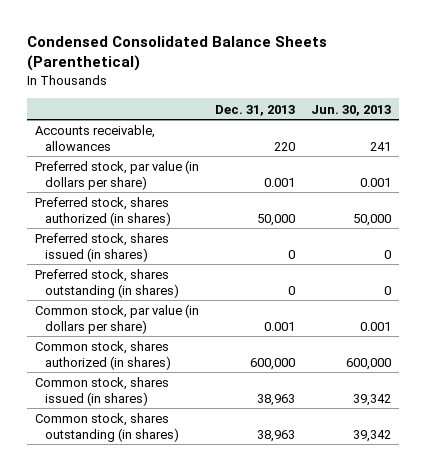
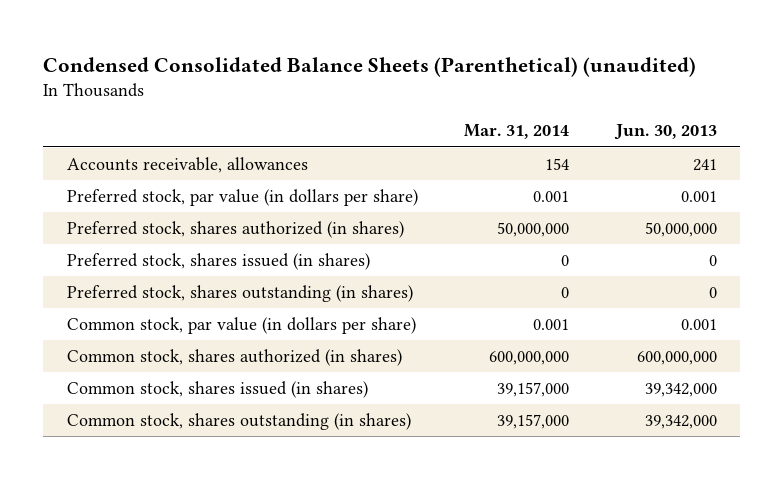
- Condensed Consolidated Balance Sheets (Parenthetical)
+ Condensed Consolidated Balance Sheets (Parenthetical) (unaudited)
- | Dec. 31, 2013 | Jun. 30, 2013
+ | Mar. 31, 2014 | Jun. 30, 2013
- Preferred stock, shares authorized (in shares) | 50,000 | 50,000
+ Preferred stock, shares authorized (in shares) | 50,000,000 | 50,000,000
- Common stock, shares authorized (in shares) | 600,000 | 600,000
- Common stock, shares issued (in shares) | 38,963 | 39,342
- Common stock, shares outstanding (in shares) | 38,963 | 39,342
+ Common stock, shares authorized (in shares) | 600,000,000 | 600,000,000
+ Common stock, shares issued (in shares) | 39,157,000 | 39,342,000
+ Common stock, shares outstanding (in shares) | 39,157,000 | 39,342,000

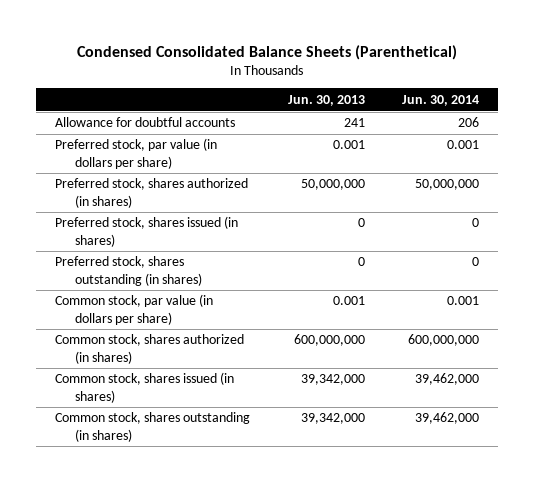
- Condensed Consolidated Balance Sheets (Parenthetical) (unaudited)
+ Condensed Consolidated Balance Sheets (Parenthetical)
- | Mar. 31, 2014 | Jun. 30, 2013
+ | Jun. 30, 2013 | Jun. 30, 2014
- Accounts receivable, allowances | 154 | 241
+ Allowance for doubtful accounts | 241 | 206

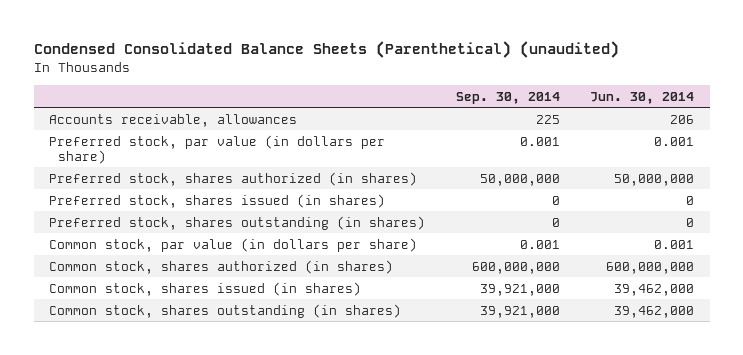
- Condensed Consolidated Balance Sheets (Parenthetical)
+ Condensed Consolidated Balance Sheets (Parenthetical) (unaudited)
- | Jun. 30, 2013 | Jun. 30, 2014
+ | Sep. 30, 2014 | Jun. 30, 2014
- Allowance for doubtful accounts | 241 | 206
+ Accounts receivable, allowances | 225 | 206

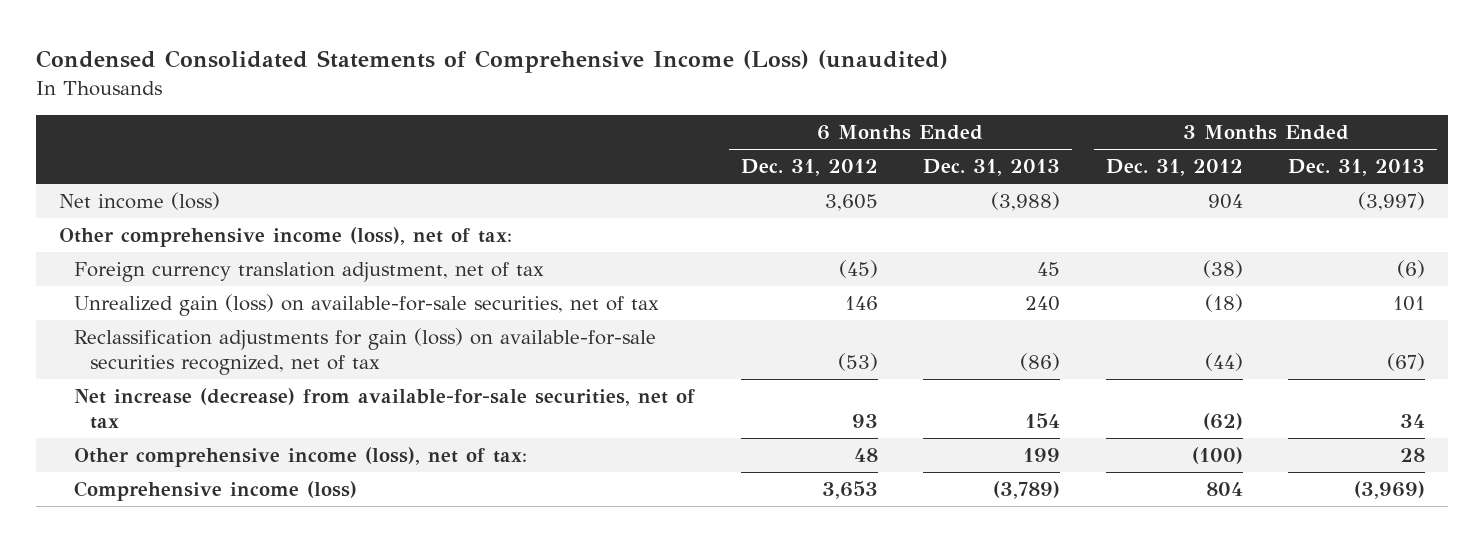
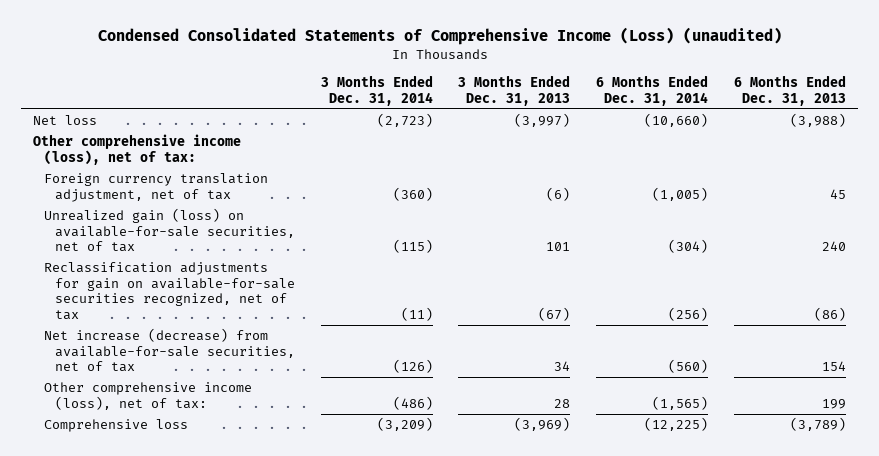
- | 6 Months Ended Dec. 31, 2012 | 6 Months Ended Dec. 31, 2013 | 3 Months Ended Dec. 31, 2012 | 3 Months Ended Dec. 31, 2013
+ | 3 Months Ended Dec. 31, 2014 | 3 Months Ended Dec. 31, 2013 | 6 Months Ended Dec. 31, 2014 | 6 Months Ended Dec. 31, 2013
- Net income (loss) | 3,605 | (3,988) | 904 | (3,997)
+ Net loss | (2,723) | (3,997) | (10,660) | (3,988)
- Reclassification adjustments for gain (loss) on available-for-sale securities recognized, net of tax | (53) | (86) | (44) | (67)
+ Reclassification adjustments for gain on available-for-sale securities recognized, net of tax | (11) | (67) | (256) | (86)
- Comprehensive income (loss) | 3,653 | (3,789) | 804 | (3,969)
+ Comprehensive loss | (3,209) | (3,969) | (12,225) | (3,789)

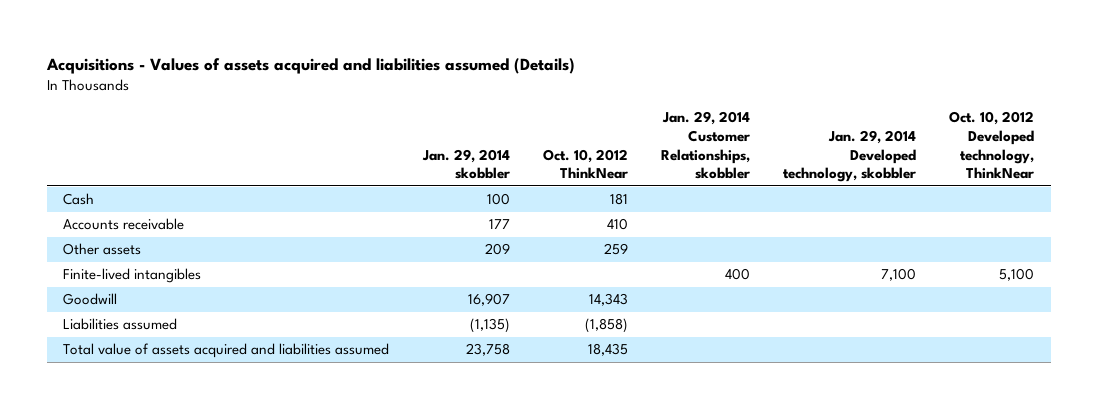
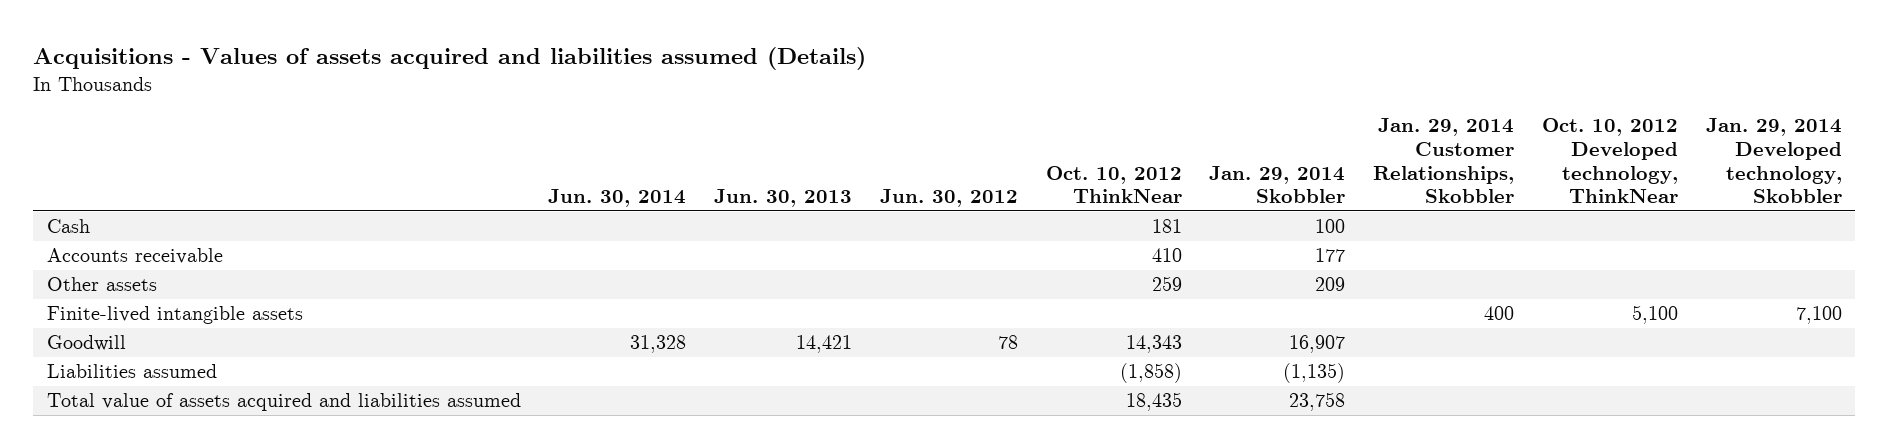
- | Jan. 29, 2014 skobbler | Oct. 10, 2012 ThinkNear | Jan. 29, 2014 Customer Relationships, skobbler | Jan. 29, 2014 Developed technology, skobbler | Oct. 10, 2012 Developed technology, ThinkNear
+ | Jun. 30, 2014 | Jun. 30, 2013 | Jun. 30, 2012 | Oct. 10, 2012 ThinkNear | Jan. 29, 2014 Skobbler | Jan. 29, 2014 Customer Relationships, Skobbler | Oct. 10, 2012 Developed technology, ThinkNear | Jan. 29, 2014 Developed technology, Skobbler
- Finite-lived intangibles | | | 400 | 7,100 | 5,100
+ Finite-lived intangible assets | | | | | | 400 | 5,100 | 7,100

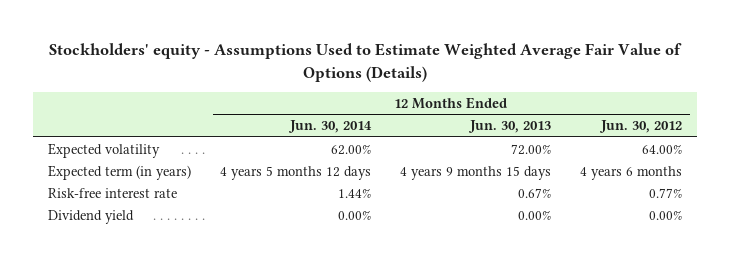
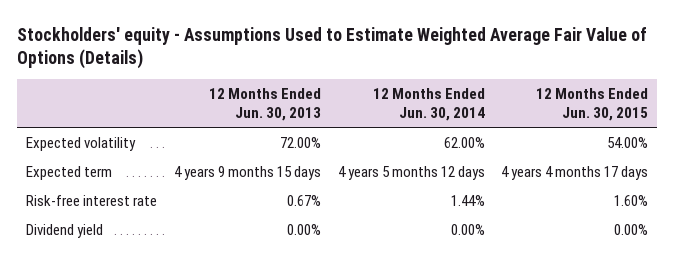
- | 12 Months Ended Jun. 30, 2014 | 12 Months Ended Jun. 30, 2013 | 12 Months Ended Jun. 30, 2012
+ | 12 Months Ended Jun. 30, 2013 | 12 Months Ended Jun. 30, 2014 | 12 Months Ended Jun. 30, 2015
- Expected term (in years) | 4 years 5 months 12 days | 4 years 9 months 15 days | 4 years 6 months
+ Expected term | 4 years 9 months 15 days | 4 years 5 months 12 days | 4 years 4 months 17 days

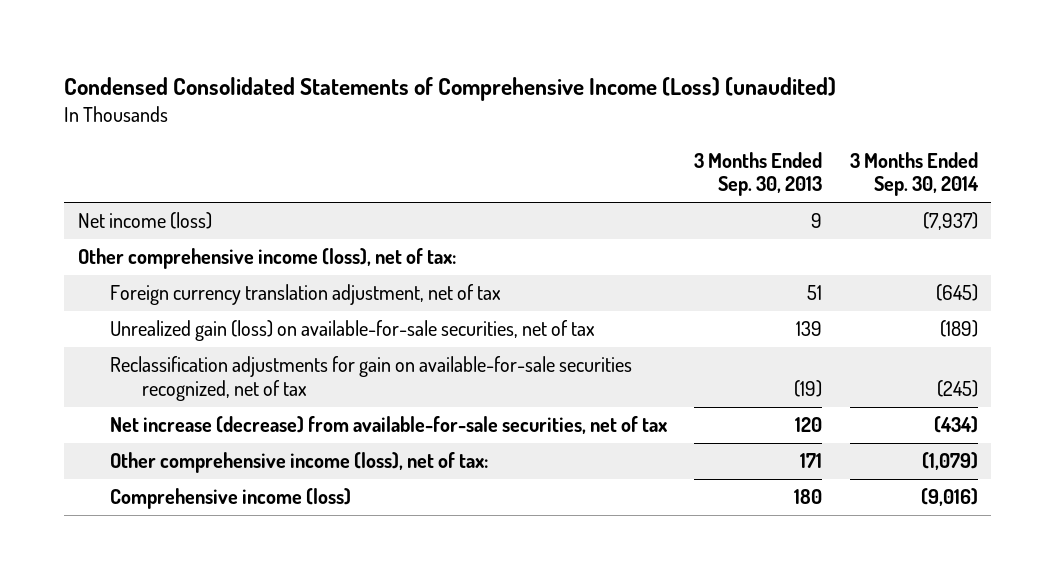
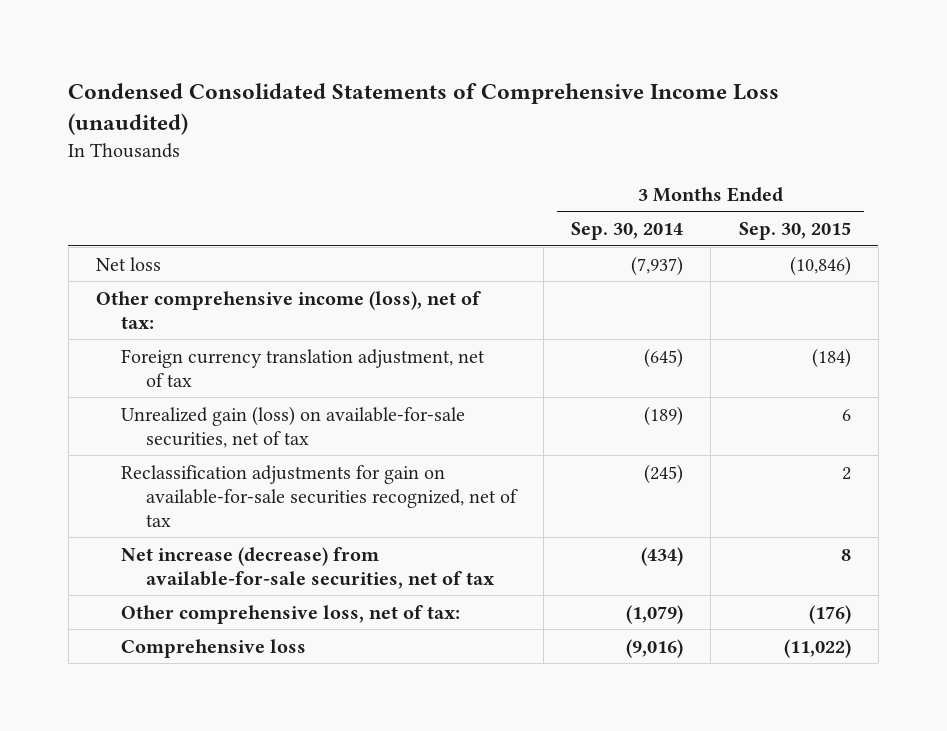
- Condensed Consolidated Statements of Comprehensive Income (Loss) (unaudited)
+ Condensed Consolidated Statements of Comprehensive Income Loss (unaudited)
- | 3 Months Ended Sep. 30, 2013 | 3 Months Ended Sep. 30, 2014
+ | 3 Months Ended Sep. 30, 2014 | 3 Months Ended Sep. 30, 2015
- Net income (loss) | 9 | (7,937)
+ Net loss | (7,937) | (10,846)
- Other comprehensive income (loss), net of tax: | 171 | (1,079)
- Comprehensive income (loss) | 180 | (9,016)
+ Other comprehensive loss, net of tax: | (1,079) | (176)
+ Comprehensive loss | (9,016) | (11,022)

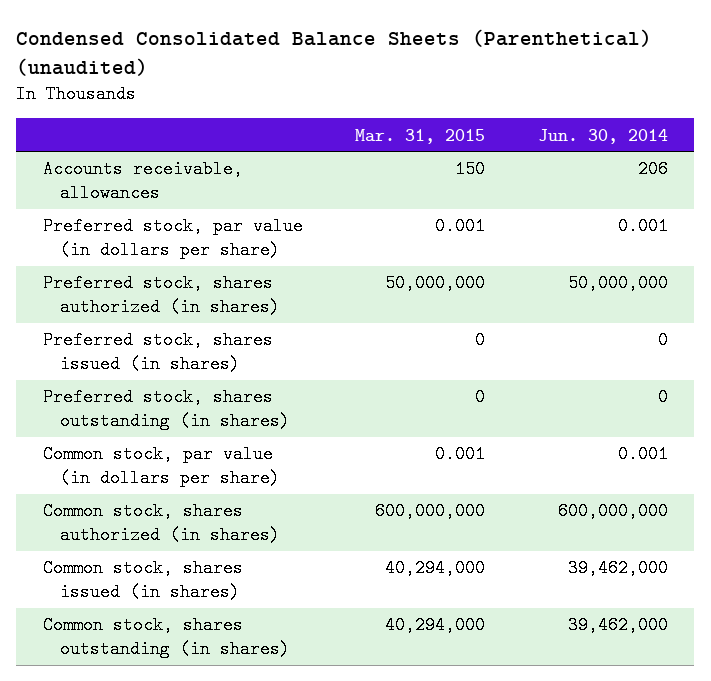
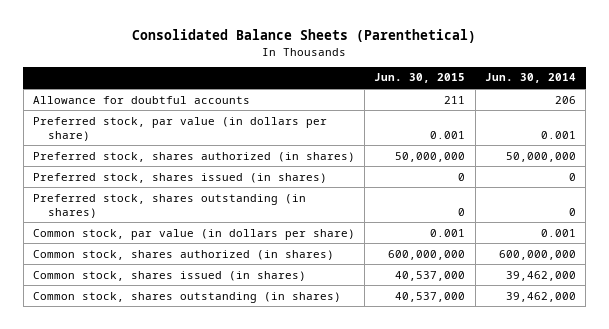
- Condensed Consolidated Balance Sheets (Parenthetical) (unaudited)
+ Consolidated Balance Sheets (Parenthetical)
- | Mar. 31, 2015 | Jun. 30, 2014
+ | Jun. 30, 2015 | Jun. 30, 2014
- Accounts receivable, allowances | 150 | 206
+ Allowance for doubtful accounts | 211 | 206

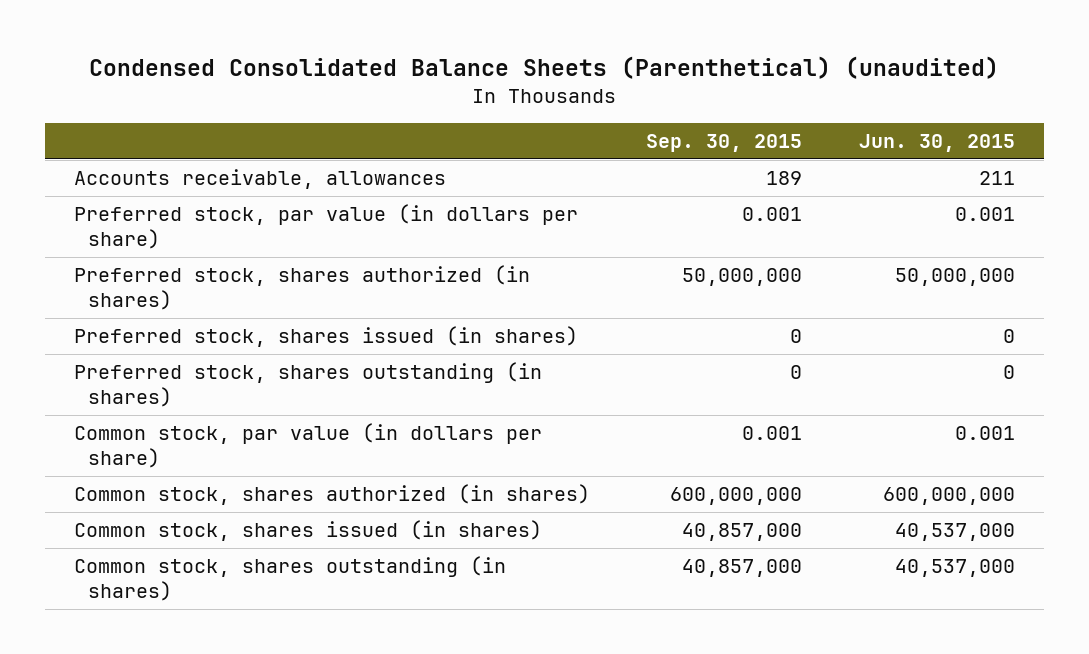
- Consolidated Balance Sheets (Parenthetical)
+ Condensed Consolidated Balance Sheets (Parenthetical) (unaudited)
- | Jun. 30, 2015 | Jun. 30, 2014
+ | Sep. 30, 2015 | Jun. 30, 2015
- Allowance for doubtful accounts | 211 | 206
+ Accounts receivable, allowances | 189 | 211

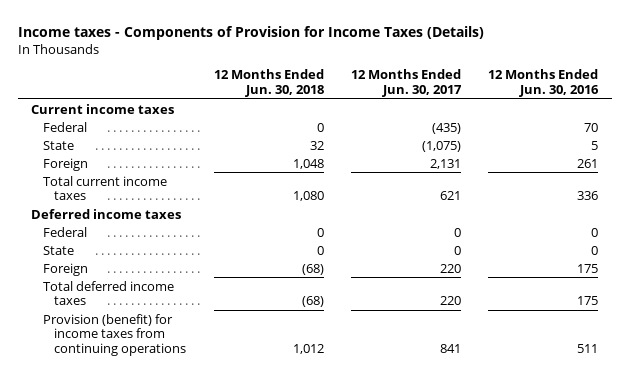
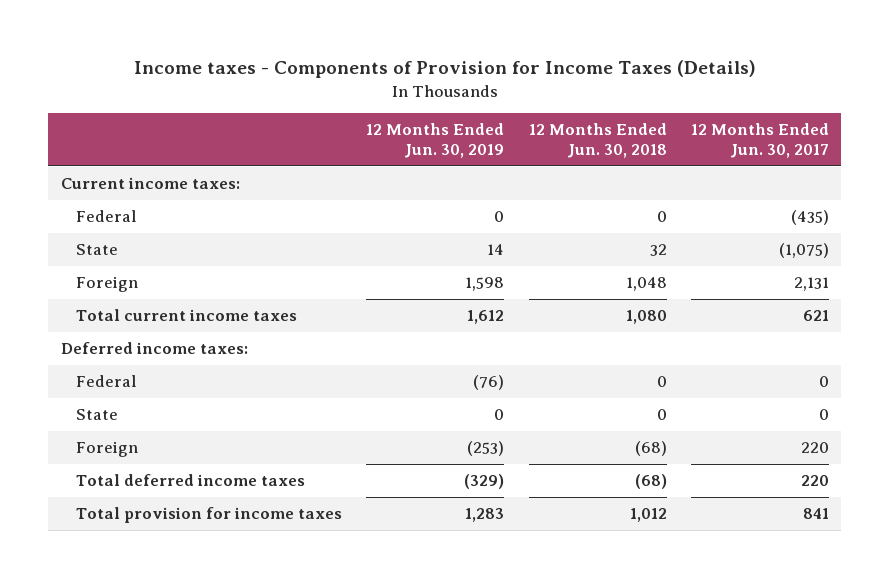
- | 12 Months Ended Jun. 30, 2018 | 12 Months Ended Jun. 30, 2017 | 12 Months Ended Jun. 30, 2016
+ | 12 Months Ended Jun. 30, 2019 | 12 Months Ended Jun. 30, 2018 | 12 Months Ended Jun. 30, 2017
- Current income taxes
+ Current income taxes:
- Deferred income taxes
+ Deferred income taxes:
- Provision (benefit) for income taxes from continuing operations | 1,012 | 841 | 511
+ Total provision for income taxes | 1,283 | 1,012 | 841

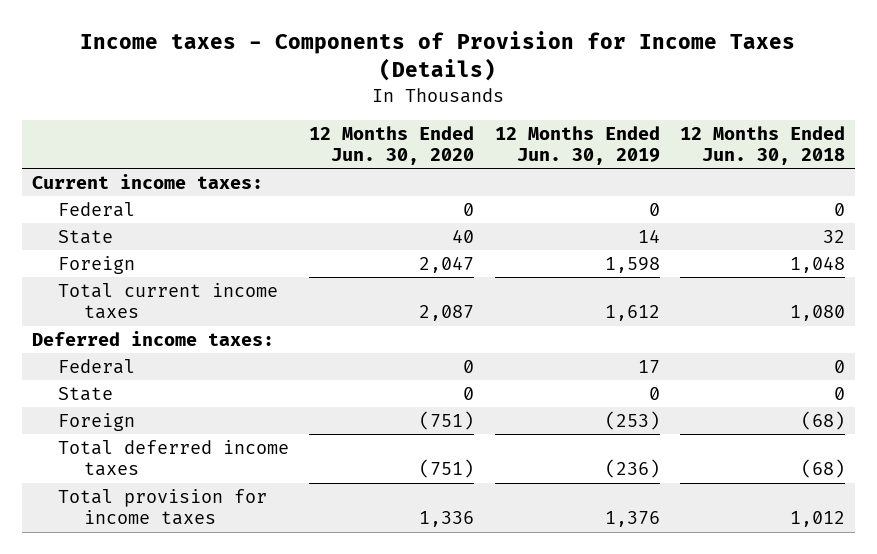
- | 12 Months Ended Jun. 30, 2019 | 12 Months Ended Jun. 30, 2018 | 12 Months Ended Jun. 30, 2017
+ | 12 Months Ended Jun. 30, 2020 | 12 Months Ended Jun. 30, 2019 | 12 Months Ended Jun. 30, 2018
- Federal | (76) | 0 | 0
+ Federal | 0 | 17 | 0
- Total deferred income taxes | (329) | (68) | 220
- Total provision for income taxes | 1,283 | 1,012 | 841
+ Total deferred income taxes | (751) | (236) | (68)
+ Total provision for income taxes | 1,336 | 1,376 | 1,012

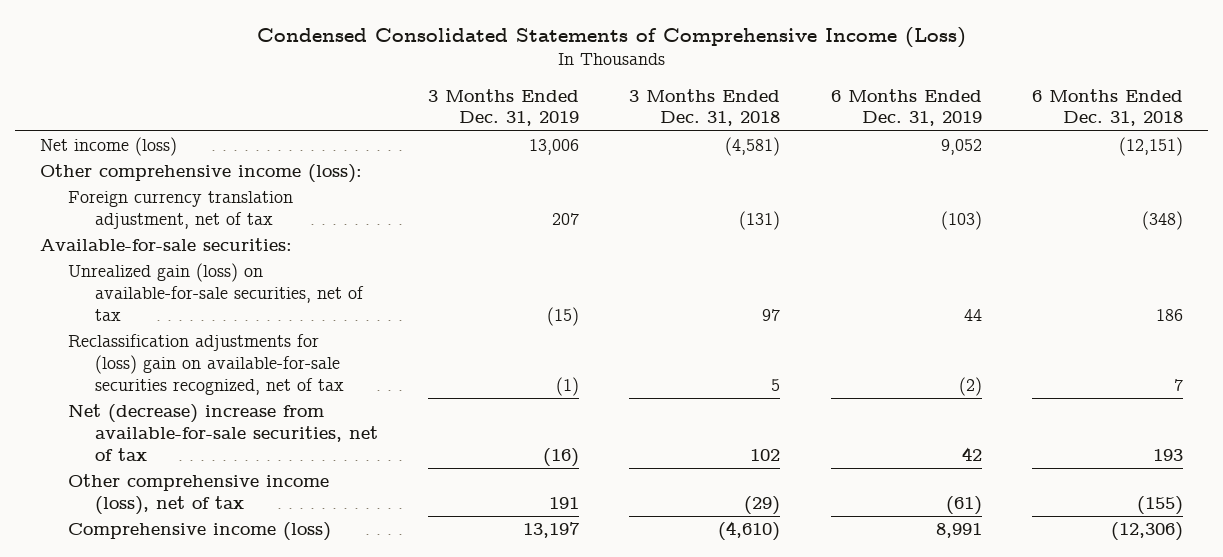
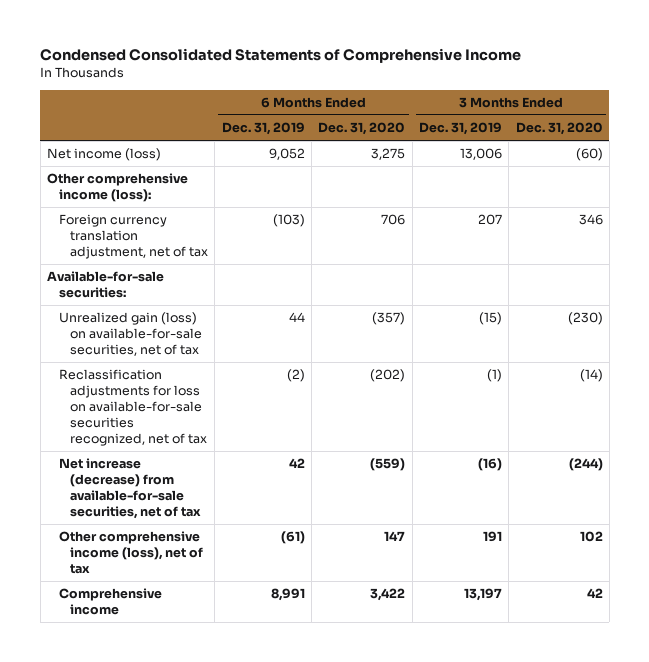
- Condensed Consolidated Statements of Comprehensive Income (Loss)
+ Condensed Consolidated Statements of Comprehensive Income
- | 3 Months Ended Dec. 31, 2019 | 3 Months Ended Dec. 31, 2018 | 6 Months Ended Dec. 31, 2019 | 6 Months Ended Dec. 31, 2018
+ | 6 Months Ended Dec. 31, 2019 | 6 Months Ended Dec. 31, 2020 | 3 Months Ended Dec. 31, 2019 | 3 Months Ended Dec. 31, 2020
- Reclassification adjustments for (loss) gain on available-for-sale securities recognized, net of tax | (1) | 5 | (2) | 7
- Net (decrease) increase from available-for-sale securities, net of tax | (16) | 102 | 42 | 193
+ Reclassification adjustments for loss on available-for-sale securities recognized, net of tax | (2) | (202) | (1) | (14)
+ Net increase (decrease) from available-for-sale securities, net of tax | 42 | (559) | (16) | (244)
- Comprehensive income (loss) | 13,197 | (4,610) | 8,991 | (12,306)
+ Comprehensive income | 8,991 | 3,422 | 13,197 | 42

